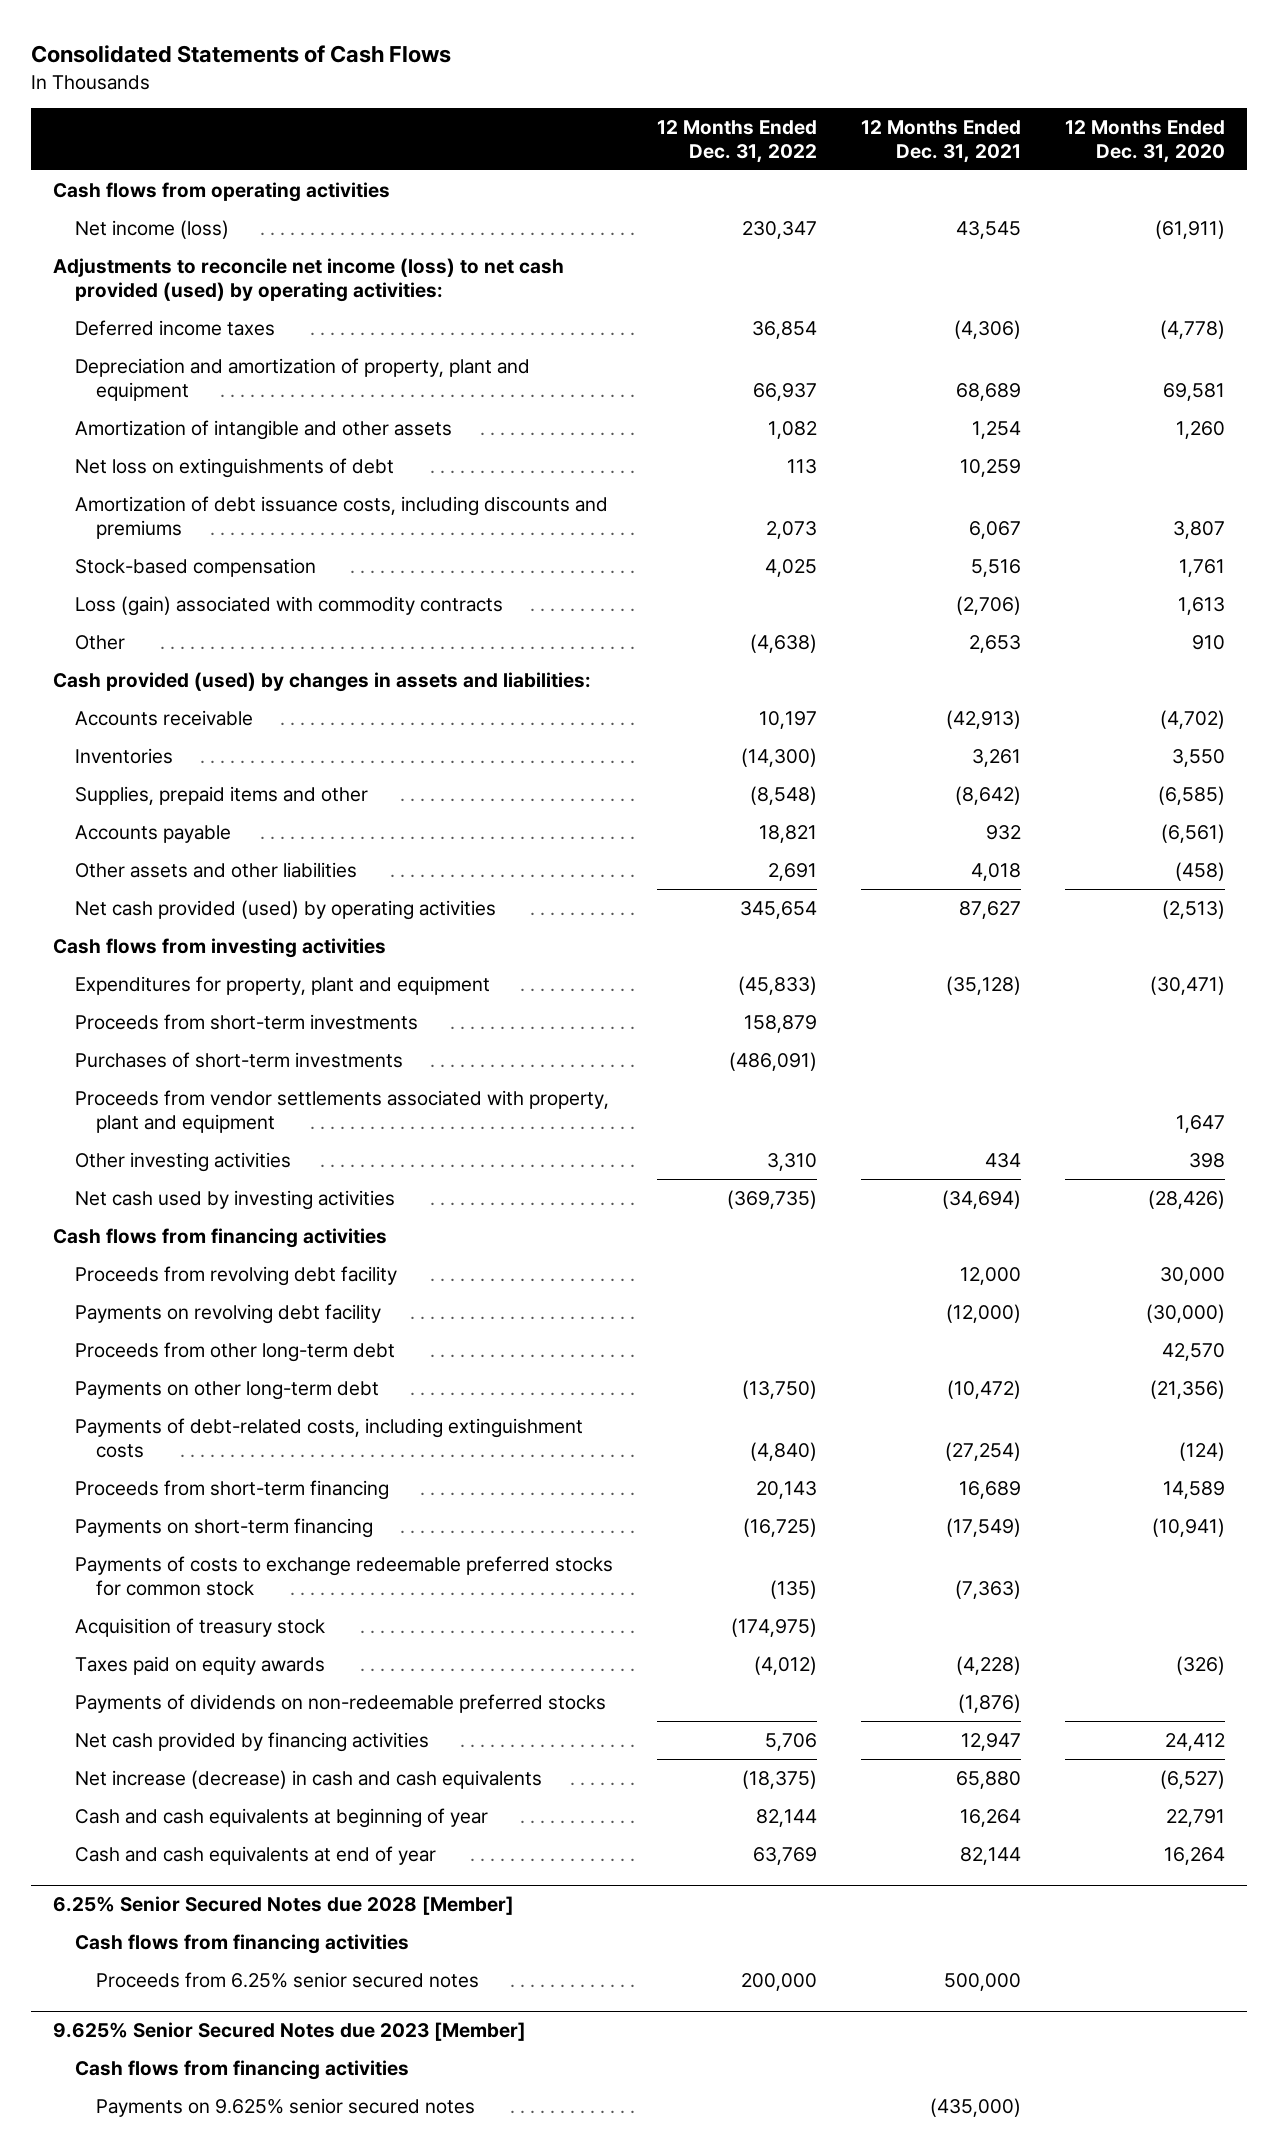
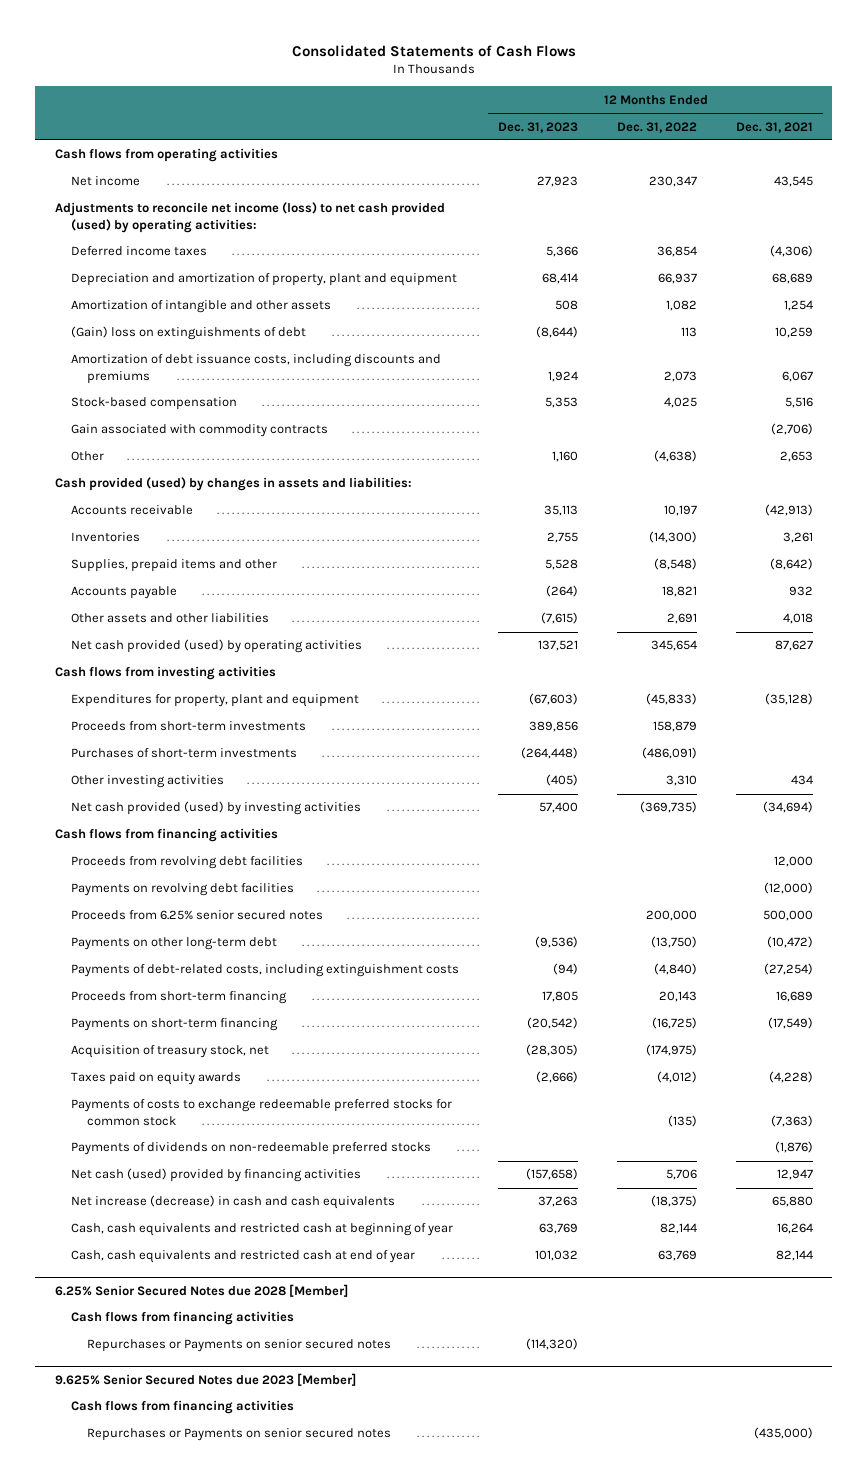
- | 12 Months Ended Dec. 31, 2022 | 12 Months Ended Dec. 31, 2021 | 12 Months Ended Dec. 31, 2020
+ | 12 Months Ended Dec. 31, 2023 | 12 Months Ended Dec. 31, 2022 | 12 Months Ended Dec. 31, 2021
- Net income (loss) | 230,347 | 43,545 | (61,911)
+ Net income | 27,923 | 230,347 | 43,545
- Net loss on extinguishments of debt | 113 | 10,259 |
+ (Gain) loss on extinguishments of debt | (8,644) | 113 | 10,259
- Loss (gain) associated with commodity contracts | | (2,706) | 1,613
+ Gain associated with commodity contracts | | | (2,706)
- Proceeds from vendor settlements associated with property, plant and equipment | | | 1,647
- Net cash used by investing activities | (369,735) | (34,694) | (28,426)
+ Net cash provided (used) by investing activities | 57,400 | (369,735) | (34,694)
- Proceeds from revolving debt facility | | 12,000 | 30,000
- Payments on revolving debt facility | | (12,000) | (30,000)
- Proceeds from other long-term debt | | | 42,570
+ Proceeds from revolving debt facilities | | | 12,000
+ Payments on revolving debt facilities | | | (12,000)
+ Proceeds from 6.25% senior secured notes | | 200,000 | 500,000
- Acquisition of treasury stock | (174,975) | |
+ Acquisition of treasury stock, net | (28,305) | (174,975) |
moved down: Payments of costs to exchange redeemable preferred stocks for common stock | | (135) | (7,363)
- Net cash provided by financing activities | 5,706 | 12,947 | 24,412
+ Net cash (used) provided by financing activities | (157,658) | 5,706 | 12,947
- Cash and cash equivalents at beginning of year | 82,144 | 16,264 | 22,791
- Cash and cash equivalents at end of year | 63,769 | 82,144 | 16,264
+ Cash, cash equivalents and restricted cash at beginning of year | 63,769 | 82,144 | 16,264
+ Cash, cash equivalents and restricted cash at end of year | 101,032 | 63,769 | 82,144
@ 6.25% Senior Secured Notes due 2028 [Member]
- Proceeds from 6.25% senior secured notes | 200,000 | 500,000 |
+ Repurchases or Payments on senior secured notes | (114,320) | |
@ 9.625% Senior Secured Notes due 2023 [Member]
- Payments on 9.625% senior secured notes | | (435,000) |
+ Repurchases or Payments on senior secured notes | | | (435,000)

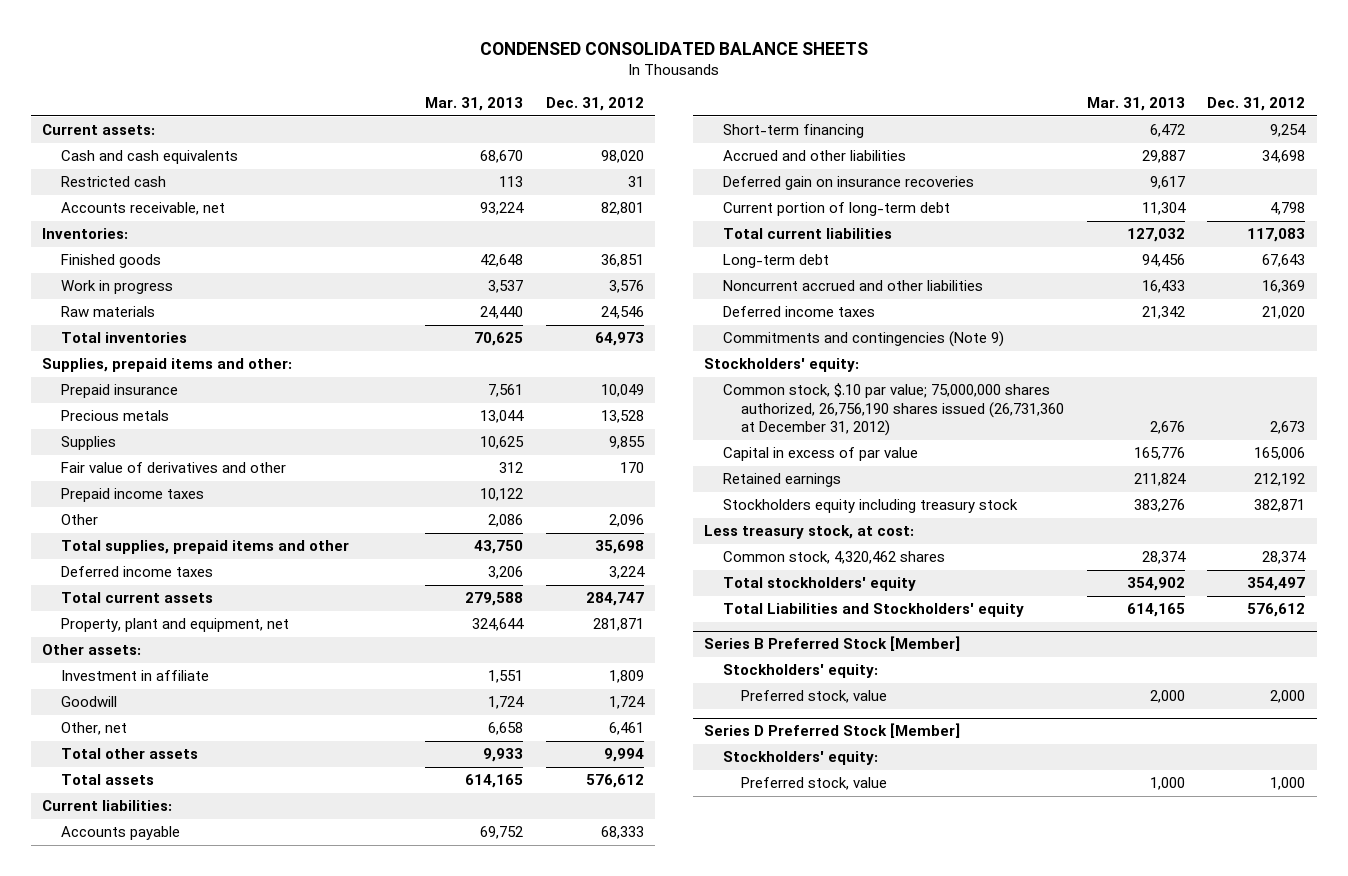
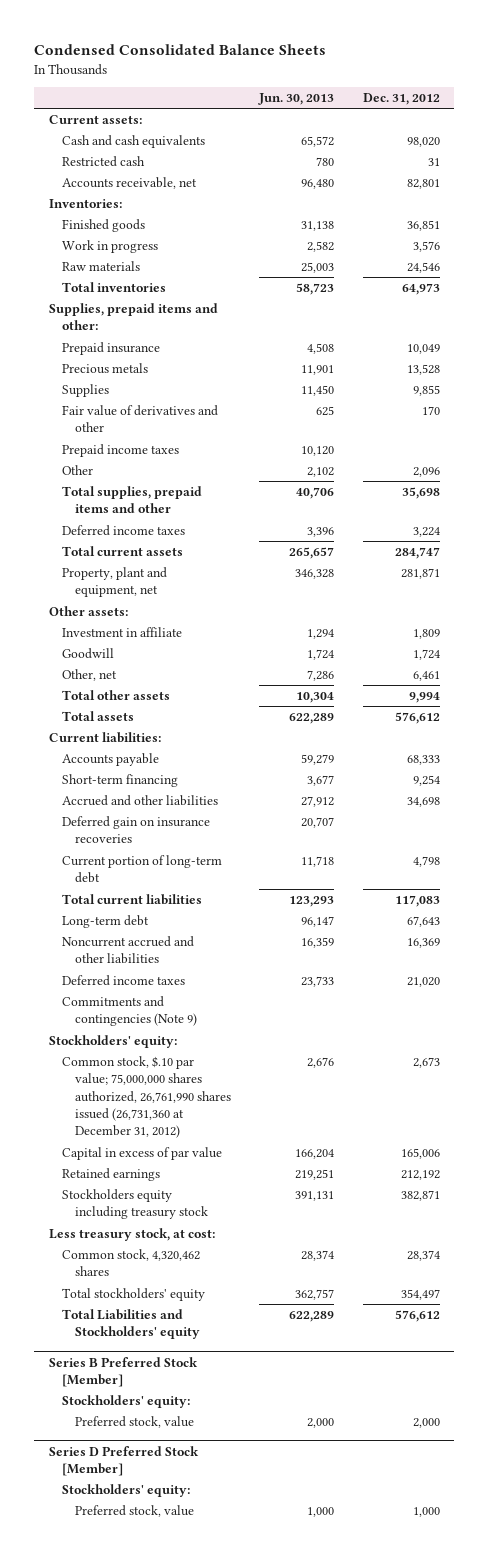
- CONDENSED CONSOLIDATED BALANCE SHEETS
+ Condensed Consolidated Balance Sheets
- | Mar. 31, 2013 | Dec. 31, 2012
+ | Jun. 30, 2013 | Dec. 31, 2012
- Common stock, $.10 par value; 75,000,000 shares authorized, 26,756,190 shares issued (26,731,360 at December 31, 2012) | 2,676 | 2,673
+ Common stock, $.10 par value; 75,000,000 shares authorized, 26,761,990 shares issued (26,731,360 at December 31, 2012) | 2,676 | 2,673

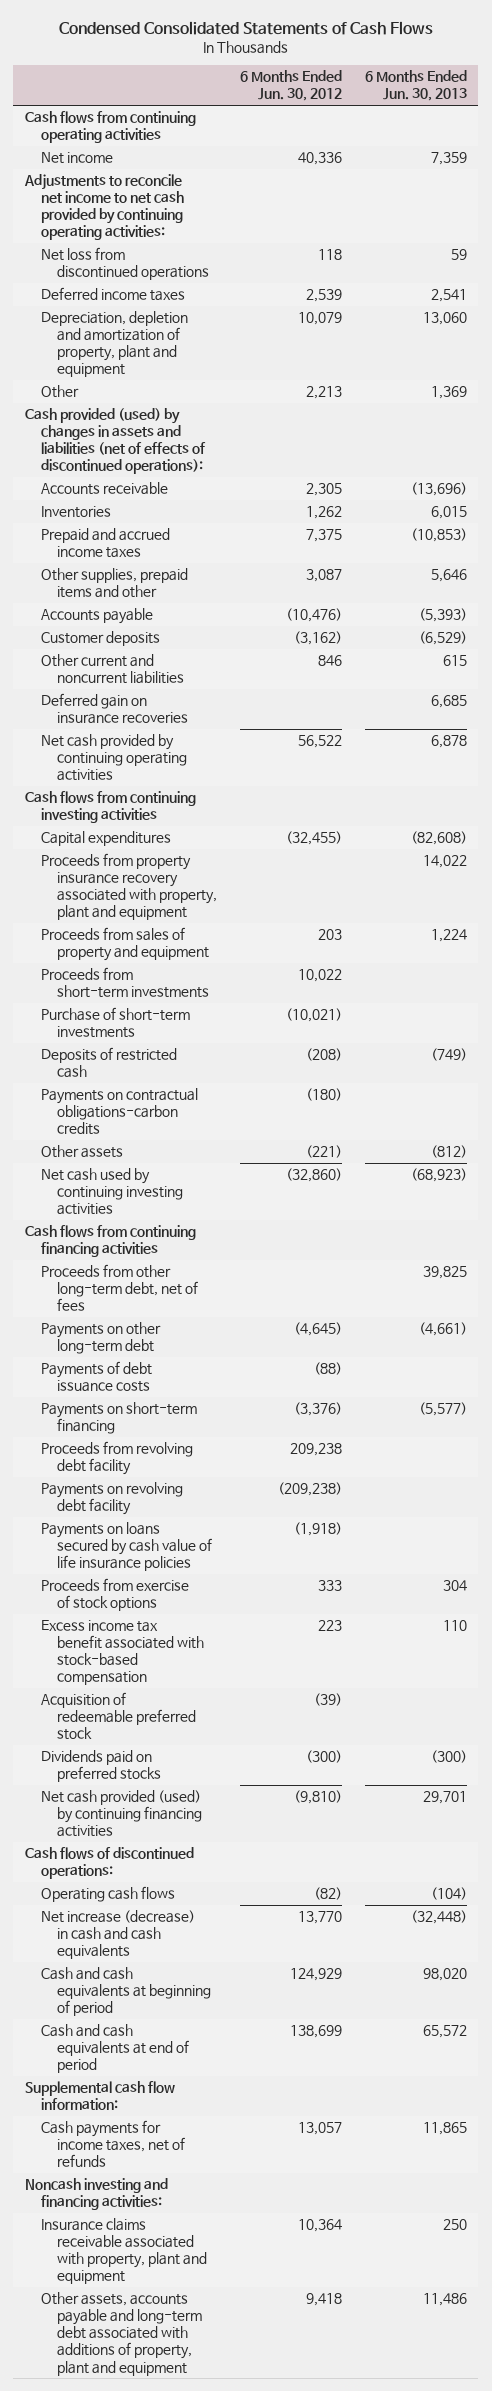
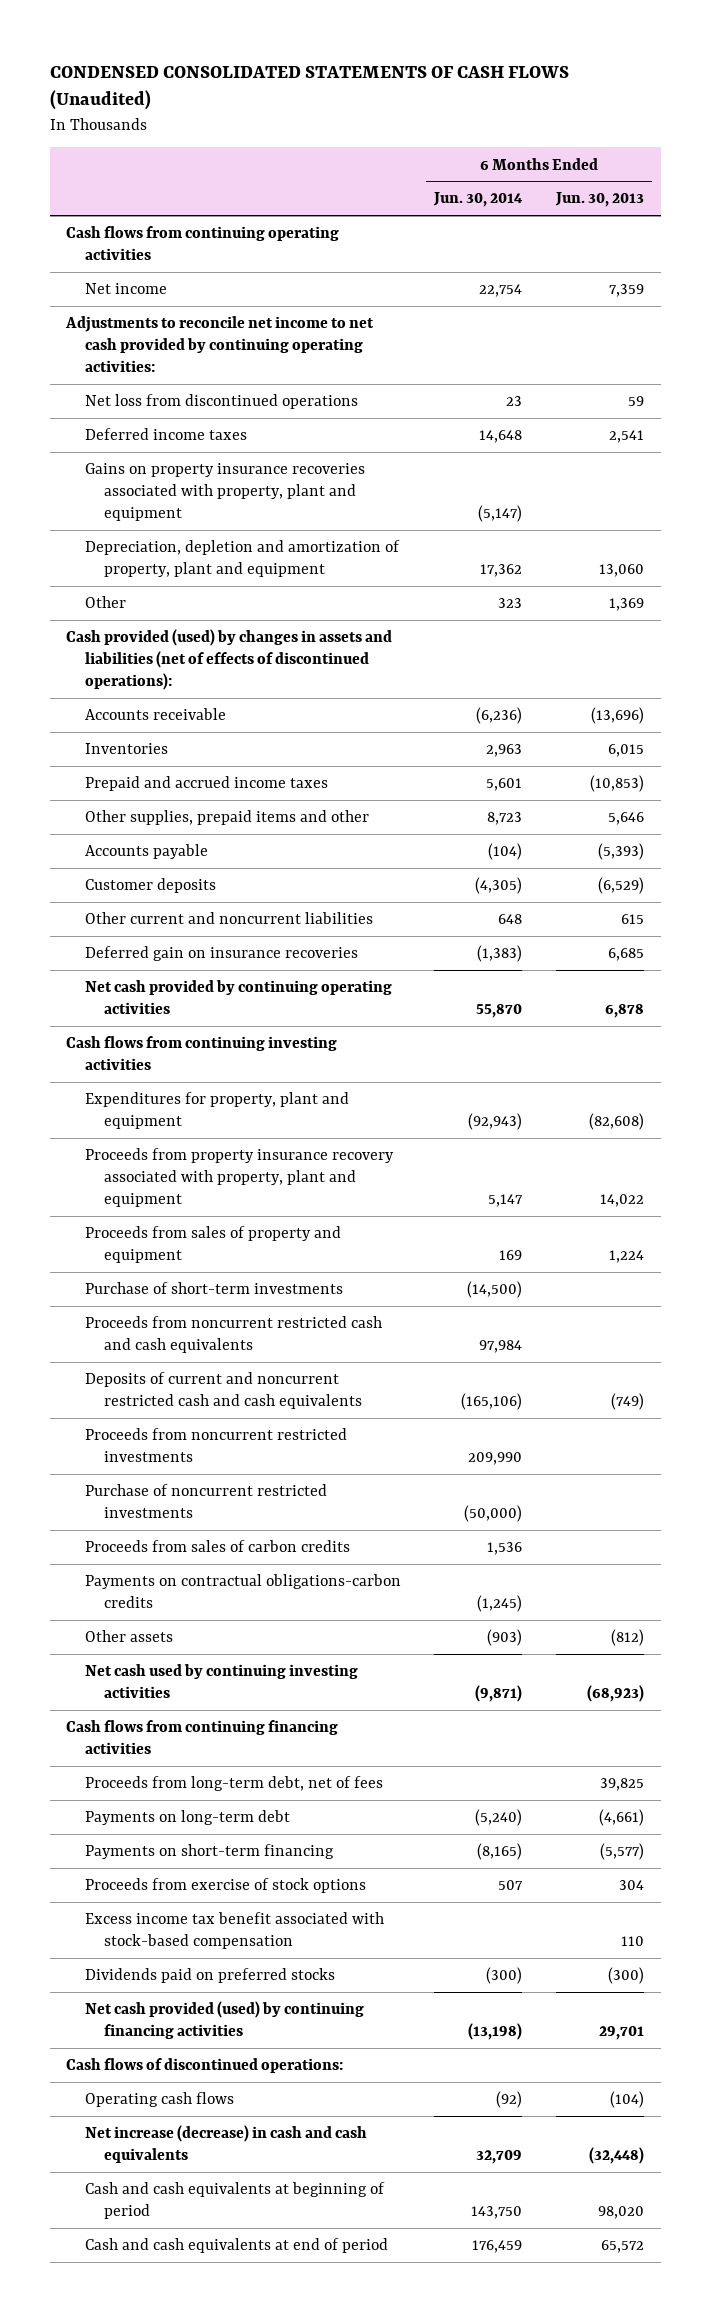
- Condensed Consolidated Statements of Cash Flows
+ CONDENSED CONSOLIDATED STATEMENTS OF CASH FLOWS (Unaudited)
- | 6 Months Ended Jun. 30, 2012 | 6 Months Ended Jun. 30, 2013
+ | 6 Months Ended Jun. 30, 2014 | 6 Months Ended Jun. 30, 2013
+ Gains on property insurance recoveries associated with property, plant and equipment | (5,147) |
- Capital expenditures | (32,455) | (82,608)
+ Expenditures for property, plant and equipment | (92,943) | (82,608)
- Proceeds from short-term investments | 10,022 |
- Deposits of restricted cash | (208) | (749)
+ Proceeds from noncurrent restricted cash and cash equivalents | 97,984 |
+ Deposits of current and noncurrent restricted cash and cash equivalents | (165,106) | (749)
+ Proceeds from noncurrent restricted investments | 209,990 |
+ Purchase of noncurrent restricted investments | (50,000) |
+ Proceeds from sales of carbon credits | 1,536 |
- Proceeds from other long-term debt, net of fees | | 39,825
- Payments on other long-term debt | (4,645) | (4,661)
- Payments of debt issuance costs | (88) |
+ Proceeds from long-term debt, net of fees | | 39,825
+ Payments on long-term debt | (5,240) | (4,661)
- Proceeds from revolving debt facility | 209,238 |
- Payments on revolving debt facility | (209,238) |
- Payments on loans secured by cash value of life insurance policies | (1,918) |
- Acquisition of redeemable preferred stock | (39) |
- Supplemental cash flow information:
- Cash payments for income taxes, net of refunds | 13,057 | 11,865
- Noncash investing and financing activities:
- Insurance claims receivable associated with property, plant and equipment | 10,364 | 250
- Other assets, accounts payable and long-term debt associated with additions of property, plant and equipment | 9,418 | 11,486

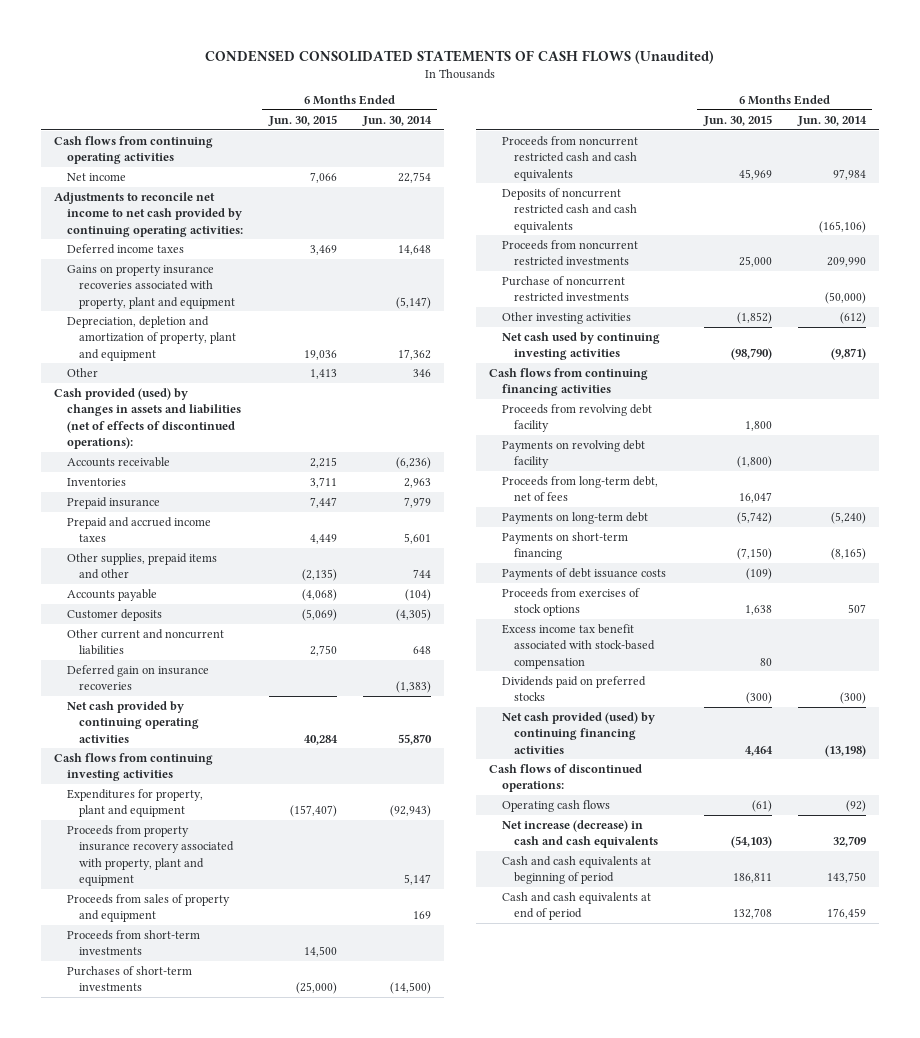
- | 6 Months Ended Jun. 30, 2014 | 6 Months Ended Jun. 30, 2013
+ | 6 Months Ended Jun. 30, 2015 | 6 Months Ended Jun. 30, 2014
- Net loss from discontinued operations | 23 | 59
- Other | 323 | 1,369
+ Other | 1,413 | 346
+ Prepaid insurance | 7,447 | 7,979
- Other supplies, prepaid items and other | 8,723 | 5,646
+ Other supplies, prepaid items and other | (2,135) | 744
- Purchase of short-term investments | (14,500) |
+ Proceeds from short-term investments | 14,500 |
+ Purchases of short-term investments | (25,000) | (14,500)
- Deposits of current and noncurrent restricted cash and cash equivalents | (165,106) | (749)
+ Deposits of noncurrent restricted cash and cash equivalents | | (165,106)
- Proceeds from sales of carbon credits | 1,536 |
- Payments on contractual obligations-carbon credits | (1,245) |
- Other assets | (903) | (812)
+ Other investing activities | (1,852) | (612)
+ Proceeds from revolving debt facility | 1,800 |
+ Payments on revolving debt facility | (1,800) |
- Proceeds from exercise of stock options | 507 | 304
+ Payments of debt issuance costs | (109) |
+ Proceeds from exercises of stock options | 1,638 | 507

